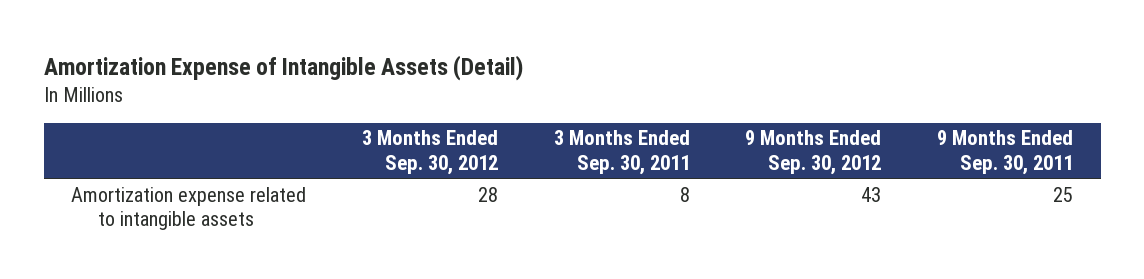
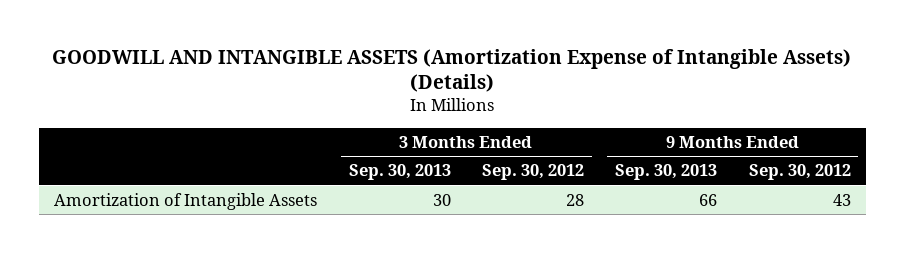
- Amortization Expense of Intangible Assets (Detail)
+ GOODWILL AND INTANGIBLE ASSETS (Amortization Expense of Intangible Assets) (Details)
- | 3 Months Ended Sep. 30, 2012 | 3 Months Ended Sep. 30, 2011 | 9 Months Ended Sep. 30, 2012 | 9 Months Ended Sep. 30, 2011
+ | 3 Months Ended Sep. 30, 2013 | 3 Months Ended Sep. 30, 2012 | 9 Months Ended Sep. 30, 2013 | 9 Months Ended Sep. 30, 2012
- Amortization expense related to intangible assets | 28 | 8 | 43 | 25
+ Amortization of Intangible Assets | 30 | 28 | 66 | 43

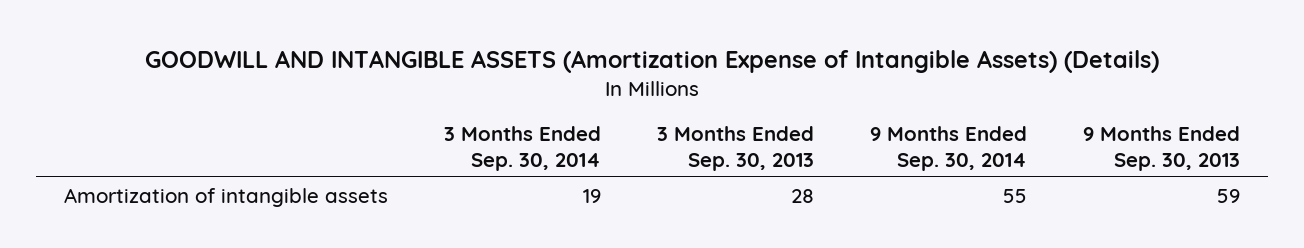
- | 3 Months Ended Sep. 30, 2013 | 3 Months Ended Sep. 30, 2012 | 9 Months Ended Sep. 30, 2013 | 9 Months Ended Sep. 30, 2012
+ | 3 Months Ended Sep. 30, 2014 | 3 Months Ended Sep. 30, 2013 | 9 Months Ended Sep. 30, 2014 | 9 Months Ended Sep. 30, 2013
- Amortization of Intangible Assets | 30 | 28 | 66 | 43
+ Amortization of intangible assets | 19 | 28 | 55 | 59

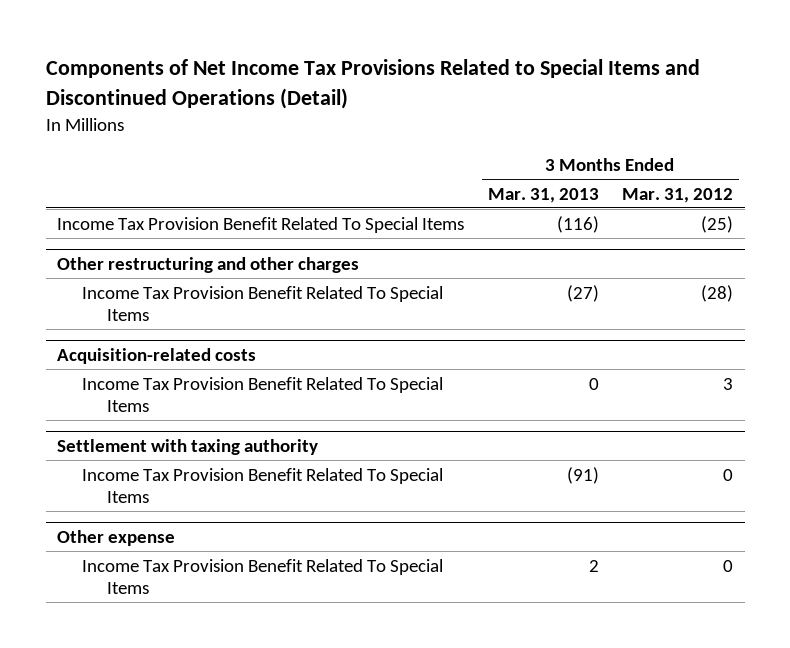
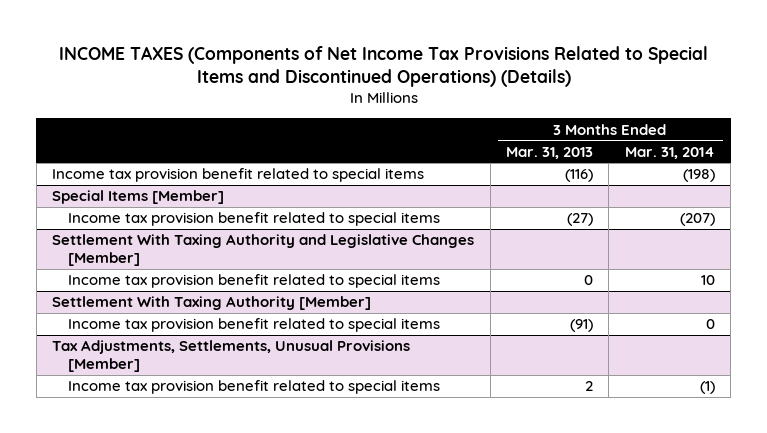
- Components of Net Income Tax Provisions Related to Special Items and Discontinued Operations (Detail)
+ INCOME TAXES (Components of Net Income Tax Provisions Related to Special Items and Discontinued Operations) (Details)
- | 3 Months Ended Mar. 31, 2013 | 3 Months Ended Mar. 31, 2012
+ | 3 Months Ended Mar. 31, 2013 | 3 Months Ended Mar. 31, 2014
- Income Tax Provision Benefit Related To Special Items | (116) | (25)
- Other restructuring and other charges
- Income Tax Provision Benefit Related To Special Items | (27) | (28)
- Acquisition-related costs
- Income Tax Provision Benefit Related To Special Items | 0 | 3
- Settlement with taxing authority
- Income Tax Provision Benefit Related To Special Items | (91) | 0
- Other expense
- Income Tax Provision Benefit Related To Special Items | 2 | 0
+ Income tax provision benefit related to special items | (116) | (198)
+ Special Items [Member]
+ Income tax provision benefit related to special items | (27) | (207)
+ Settlement With Taxing Authority and Legislative Changes [Member]
+ Income tax provision benefit related to special items | 0 | 10
+ Settlement With Taxing Authority [Member]
+ Income tax provision benefit related to special items | (91) | 0
+ Tax Adjustments, Settlements, Unusual Provisions [Member]
+ Income tax provision benefit related to special items | 2 | (1)

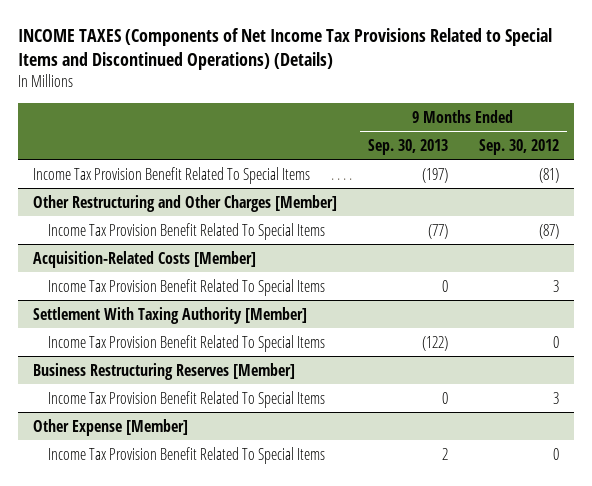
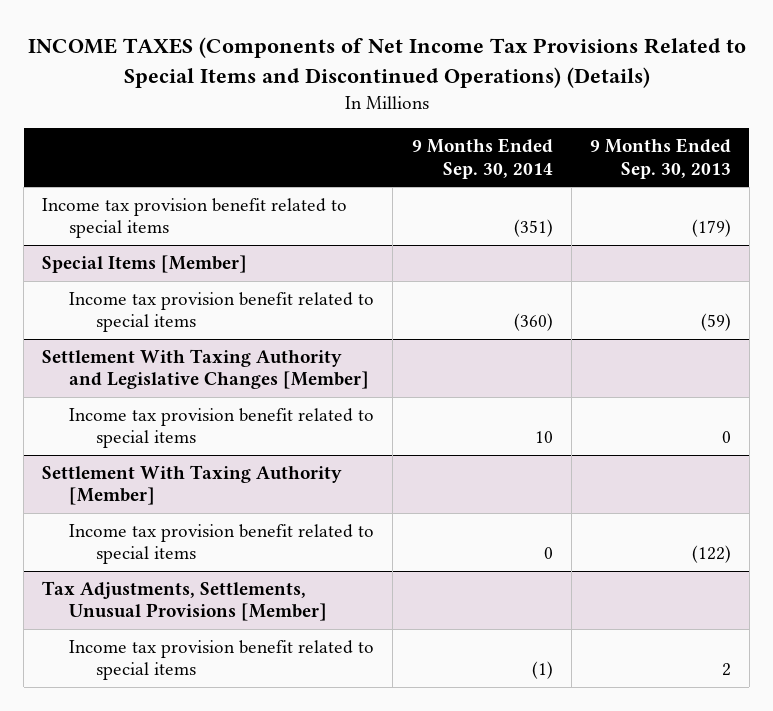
- | 9 Months Ended Sep. 30, 2013 | 9 Months Ended Sep. 30, 2012
+ | 9 Months Ended Sep. 30, 2014 | 9 Months Ended Sep. 30, 2013
- Income Tax Provision Benefit Related To Special Items | (197) | (81)
- Other Restructuring and Other Charges [Member]
- Income Tax Provision Benefit Related To Special Items | (77) | (87)
- Acquisition-Related Costs [Member]
- Income Tax Provision Benefit Related To Special Items | 0 | 3
+ Income tax provision benefit related to special items | (351) | (179)
+ Special Items [Member]
+ Income tax provision benefit related to special items | (360) | (59)
+ Settlement With Taxing Authority and Legislative Changes [Member]
+ Income tax provision benefit related to special items | 10 | 0
@ Settlement With Taxing Authority [Member]
- Income Tax Provision Benefit Related To Special Items | (122) | 0
- Business Restructuring Reserves [Member]
- Income Tax Provision Benefit Related To Special Items | 0 | 3
- Other Expense [Member]
- Income Tax Provision Benefit Related To Special Items | 2 | 0
@ Settlement With Taxing Authority [Member]
+ Income tax provision benefit related to special items | 0 | (122)
+ Tax Adjustments, Settlements, Unusual Provisions [Member]
+ Income tax provision benefit related to special items | (1) | 2

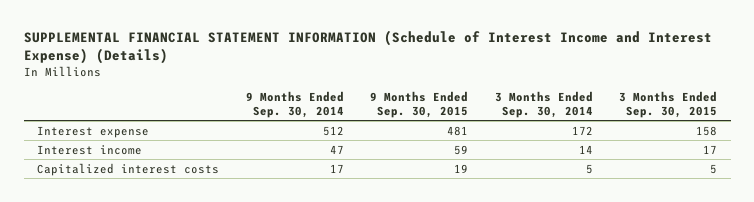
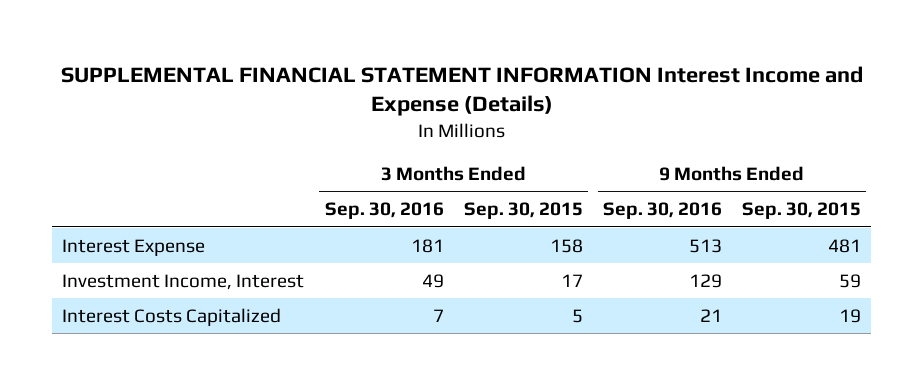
- SUPPLEMENTAL FINANCIAL STATEMENT INFORMATION (Schedule of Interest Income and Interest Expense) (Details)
+ SUPPLEMENTAL FINANCIAL STATEMENT INFORMATION Interest Income and Expense (Details)
- | 9 Months Ended Sep. 30, 2014 | 9 Months Ended Sep. 30, 2015 | 3 Months Ended Sep. 30, 2014 | 3 Months Ended Sep. 30, 2015
+ | 3 Months Ended Sep. 30, 2016 | 3 Months Ended Sep. 30, 2015 | 9 Months Ended Sep. 30, 2016 | 9 Months Ended Sep. 30, 2015
- Interest expense | 512 | 481 | 172 | 158
- Interest income | 47 | 59 | 14 | 17
- Capitalized interest costs | 17 | 19 | 5 | 5
+ Interest Expense | 181 | 158 | 513 | 481
+ Investment Income, Interest | 49 | 17 | 129 | 59
+ Interest Costs Capitalized | 7 | 5 | 21 | 19

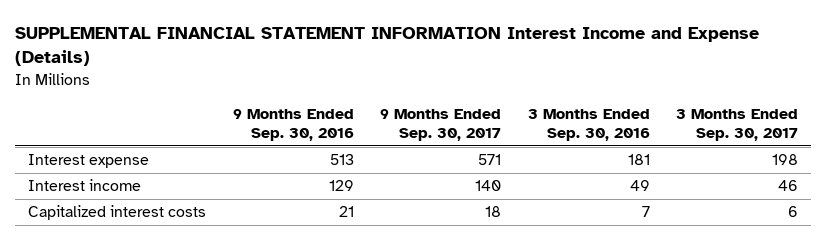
- | 3 Months Ended Sep. 30, 2016 | 3 Months Ended Sep. 30, 2015 | 9 Months Ended Sep. 30, 2016 | 9 Months Ended Sep. 30, 2015
+ | 9 Months Ended Sep. 30, 2016 | 9 Months Ended Sep. 30, 2017 | 3 Months Ended Sep. 30, 2016 | 3 Months Ended Sep. 30, 2017
- Interest Expense | 181 | 158 | 513 | 481
- Investment Income, Interest | 49 | 17 | 129 | 59
- Interest Costs Capitalized | 7 | 5 | 21 | 19
+ Interest expense | 513 | 571 | 181 | 198
+ Interest income | 129 | 140 | 49 | 46
+ Capitalized interest costs | 21 | 18 | 7 | 6

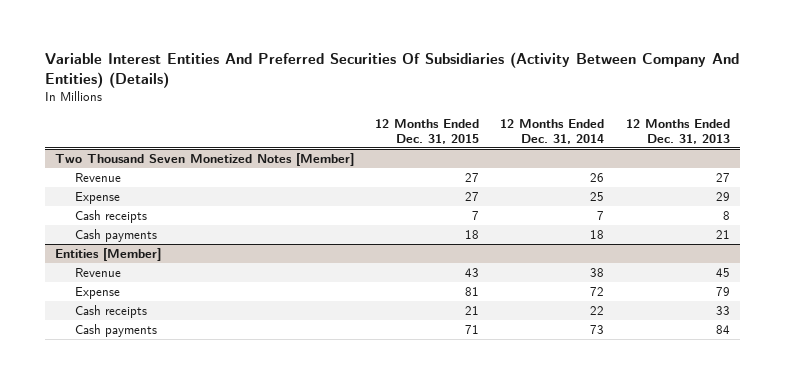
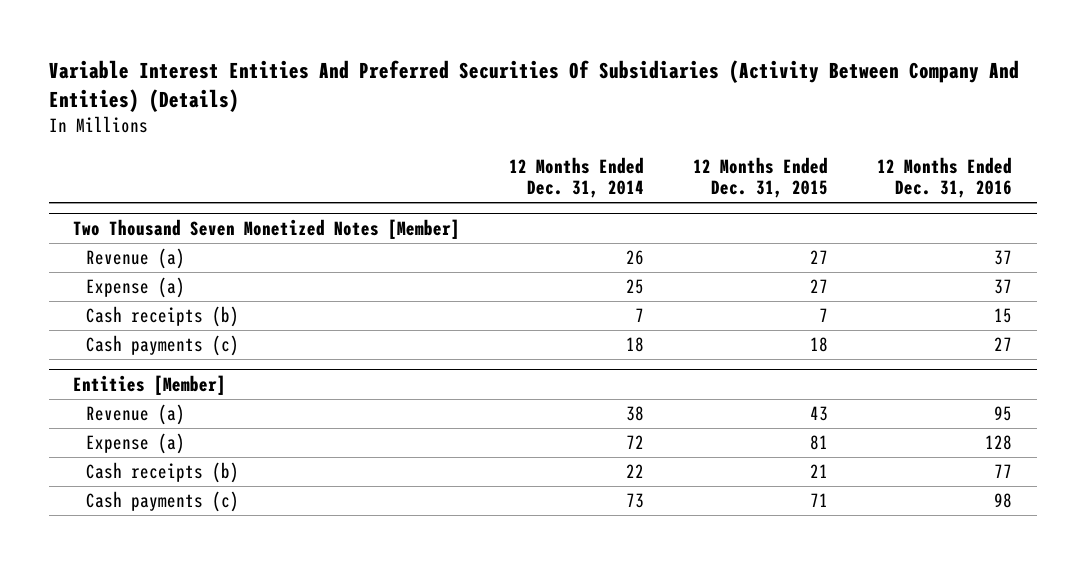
- | 12 Months Ended Dec. 31, 2015 | 12 Months Ended Dec. 31, 2014 | 12 Months Ended Dec. 31, 2013
+ | 12 Months Ended Dec. 31, 2014 | 12 Months Ended Dec. 31, 2015 | 12 Months Ended Dec. 31, 2016
@ Two Thousand Seven Monetized Notes [Member]
- Revenue | 27 | 26 | 27
- Expense | 27 | 25 | 29
- Cash receipts | 7 | 7 | 8
- Cash payments | 18 | 18 | 21
+ Revenue (a) | 26 | 27 | 37
+ Expense (a) | 25 | 27 | 37
+ Cash receipts (b) | 7 | 7 | 15
+ Cash payments (c) | 18 | 18 | 27
@ Entities [Member]
- Revenue | 43 | 38 | 45
- Expense | 81 | 72 | 79
- Cash receipts | 21 | 22 | 33
- Cash payments | 71 | 73 | 84
+ Revenue (a) | 38 | 43 | 95
+ Expense (a) | 72 | 81 | 128
+ Cash receipts (b) | 22 | 21 | 77
+ Cash payments (c) | 73 | 71 | 98

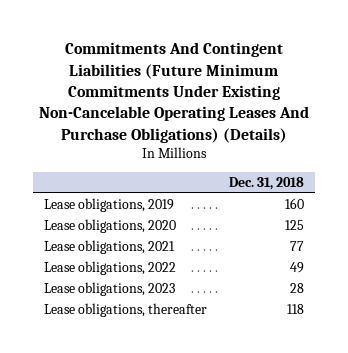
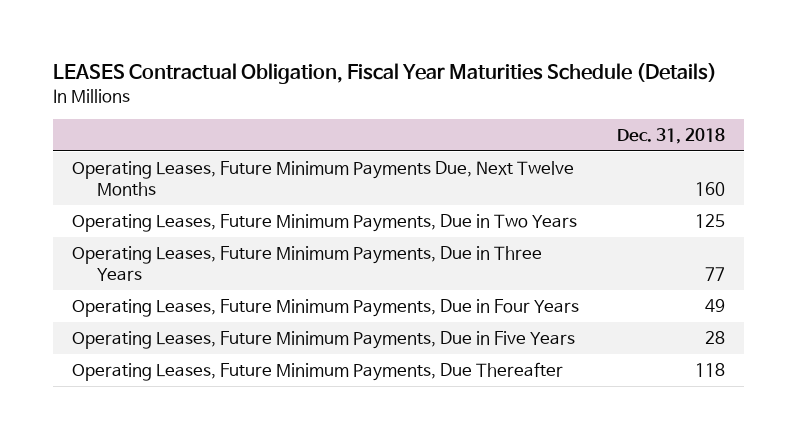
- Commitments And Contingent Liabilities (Future Minimum Commitments Under Existing Non-Cancelable Operating Leases And Purchase Obligations) (Details)
+ LEASES Contractual Obligation, Fiscal Year Maturities Schedule (Details)
- Lease obligations, 2019 | 160
- Lease obligations, 2020 | 125
- Lease obligations, 2021 | 77
- Lease obligations, 2022 | 49
- Lease obligations, 2023 | 28
- Lease obligations, thereafter | 118
+ Operating Leases, Future Minimum Payments Due, Next Twelve Months | 160
+ Operating Leases, Future Minimum Payments, Due in Two Years | 125
+ Operating Leases, Future Minimum Payments, Due in Three Years | 77
+ Operating Leases, Future Minimum Payments, Due in Four Years | 49
+ Operating Leases, Future Minimum Payments, Due in Five Years | 28
+ Operating Leases, Future Minimum Payments, Due Thereafter | 118

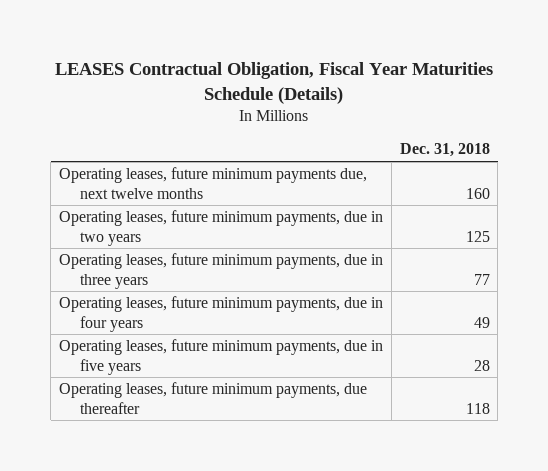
- Operating Leases, Future Minimum Payments Due, Next Twelve Months | 160
- Operating Leases, Future Minimum Payments, Due in Two Years | 125
- Operating Leases, Future Minimum Payments, Due in Three Years | 77
- Operating Leases, Future Minimum Payments, Due in Four Years | 49
- Operating Leases, Future Minimum Payments, Due in Five Years | 28
- Operating Leases, Future Minimum Payments, Due Thereafter | 118
+ Operating leases, future minimum payments due, next twelve months | 160
+ Operating leases, future minimum payments, due in two years | 125
+ Operating leases, future minimum payments, due in three years | 77
+ Operating leases, future minimum payments, due in four years | 49
+ Operating leases, future minimum payments, due in five years | 28
+ Operating leases, future minimum payments, due thereafter | 118

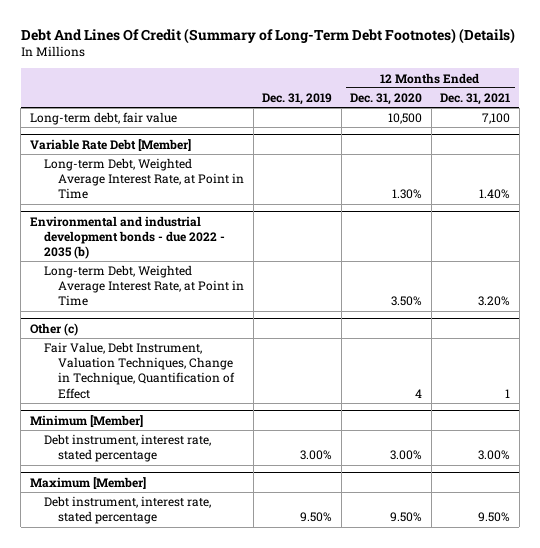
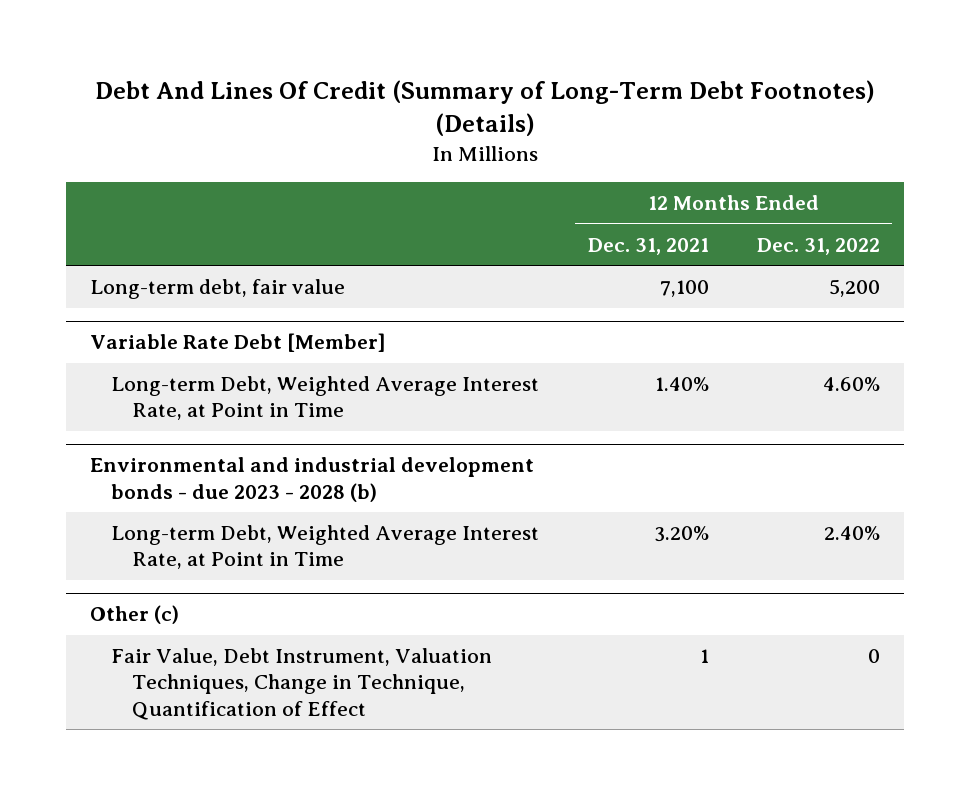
- | Dec. 31, 2019 | 12 Months Ended Dec. 31, 2020 | 12 Months Ended Dec. 31, 2021
+ | 12 Months Ended Dec. 31, 2021 | 12 Months Ended Dec. 31, 2022
- Environmental and industrial development bonds - due 2022 - 2035 (b)
+ Environmental and industrial development bonds - due 2023 - 2028 (b)
- Minimum [Member]
- Debt instrument, interest rate, stated percentage | 3.00% | 3.00% | 3.00%
- Maximum [Member]
- Debt instrument, interest rate, stated percentage | 9.50% | 9.50% | 9.50%

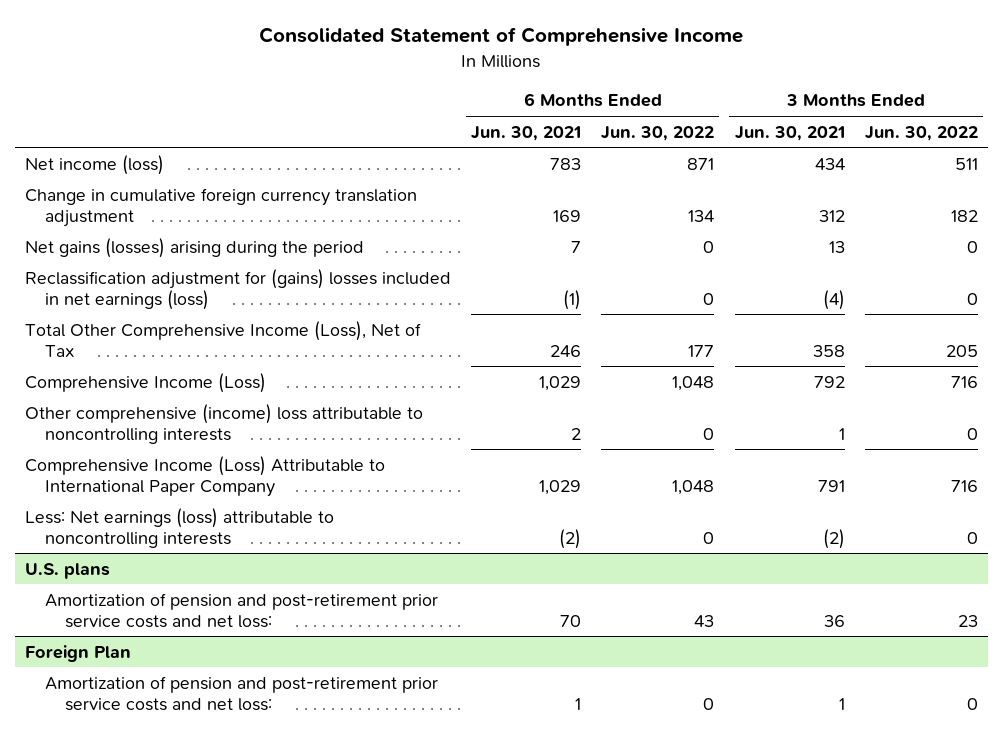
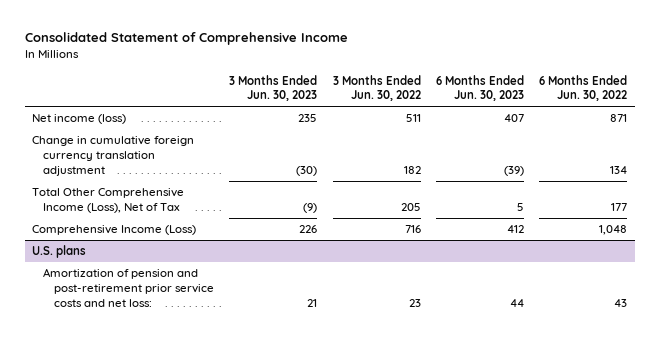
- | 6 Months Ended Jun. 30, 2021 | 6 Months Ended Jun. 30, 2022 | 3 Months Ended Jun. 30, 2021 | 3 Months Ended Jun. 30, 2022
+ | 3 Months Ended Jun. 30, 2023 | 3 Months Ended Jun. 30, 2022 | 6 Months Ended Jun. 30, 2023 | 6 Months Ended Jun. 30, 2022
- Net gains (losses) arising during the period | 7 | 0 | 13 | 0
- Reclassification adjustment for (gains) losses included in net earnings (loss) | (1) | 0 | (4) | 0
- Other comprehensive (income) loss attributable to noncontrolling interests | 2 | 0 | 1 | 0
- Comprehensive Income (Loss) Attributable to International Paper Company | 1,029 | 1,048 | 791 | 716
- Less: Net earnings (loss) attributable to noncontrolling interests | (2) | 0 | (2) | 0
- Foreign Plan
- Amortization of pension and post-retirement prior service costs and net loss: | 1 | 0 | 1 | 0

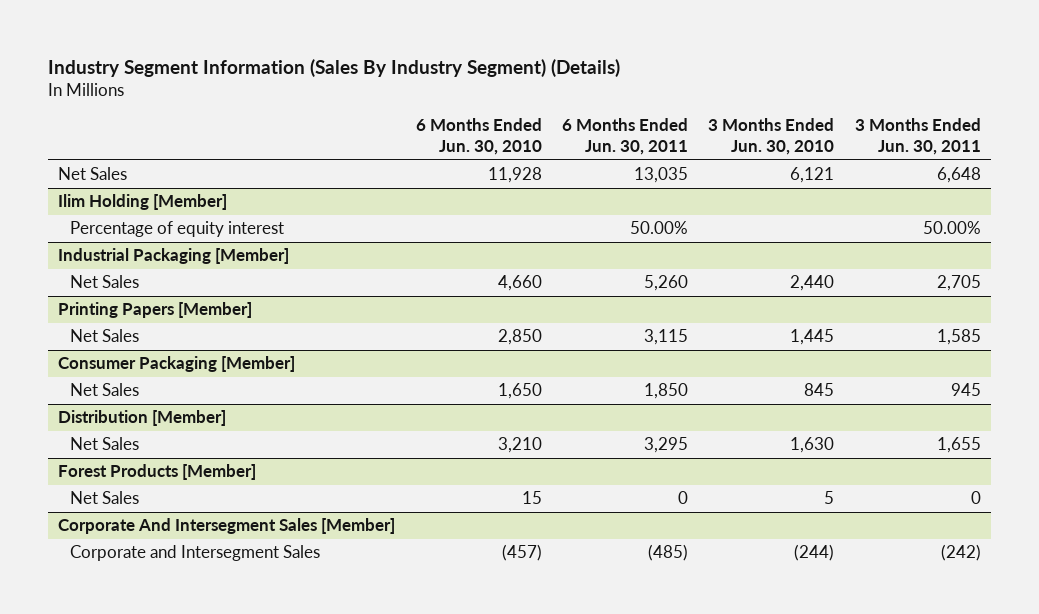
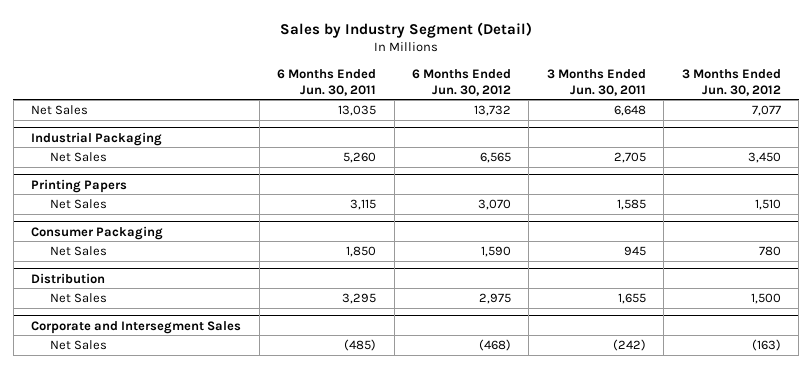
- Industry Segment Information (Sales By Industry Segment) (Details)
+ Sales by Industry Segment (Detail)
- | 6 Months Ended Jun. 30, 2010 | 6 Months Ended Jun. 30, 2011 | 3 Months Ended Jun. 30, 2010 | 3 Months Ended Jun. 30, 2011
+ | 6 Months Ended Jun. 30, 2011 | 6 Months Ended Jun. 30, 2012 | 3 Months Ended Jun. 30, 2011 | 3 Months Ended Jun. 30, 2012
- Ilim Holding [Member]
- Percentage of equity interest | | 50.00% | | 50.00%
- Industrial Packaging [Member]
+ Industrial Packaging
- Printing Papers [Member]
+ Printing Papers
- Consumer Packaging [Member]
+ Consumer Packaging
- Distribution [Member]
+ Distribution
- Forest Products [Member]
- Net Sales | 15 | 0 | 5 | 0
- Corporate And Intersegment Sales [Member]
- Corporate and Intersegment Sales | (457) | (485) | (244) | (242)
+ Corporate and Intersegment Sales
+ Net Sales | (485) | (468) | (242) | (163)

